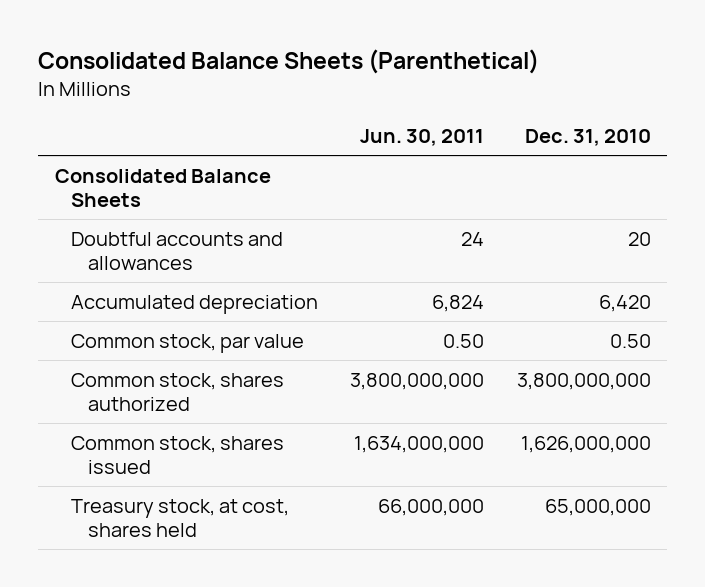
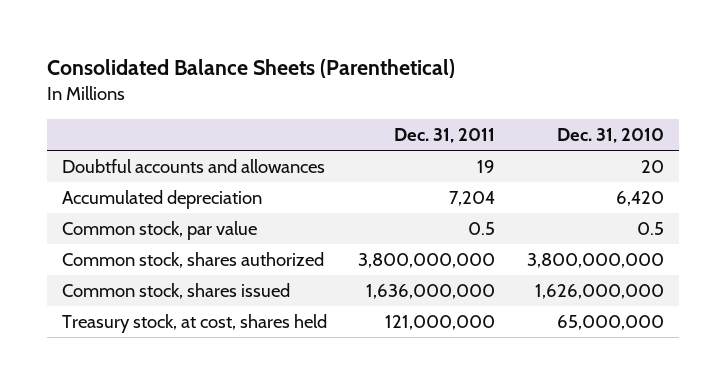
- | Jun. 30, 2011 | Dec. 31, 2010
+ | Dec. 31, 2011 | Dec. 31, 2010
- Consolidated Balance Sheets
- Common stock, par value | 0.50 | 0.50
+ Common stock, par value | 0.5 | 0.5

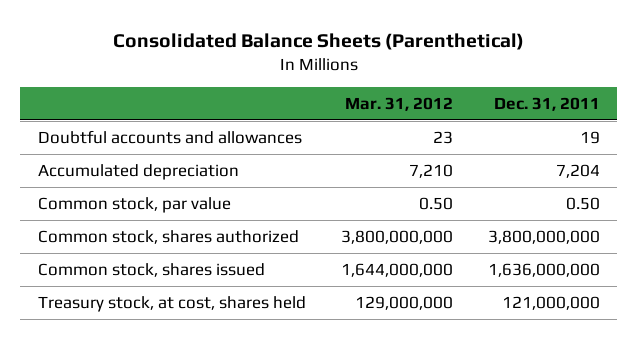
- | Dec. 31, 2011 | Dec. 31, 2010
+ | Mar. 31, 2012 | Dec. 31, 2011
- Common stock, par value | 0.5 | 0.5
+ Common stock, par value | 0.50 | 0.50

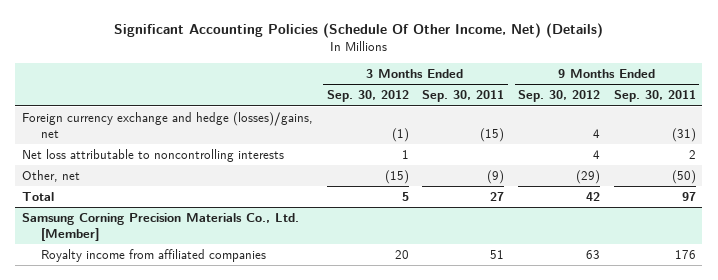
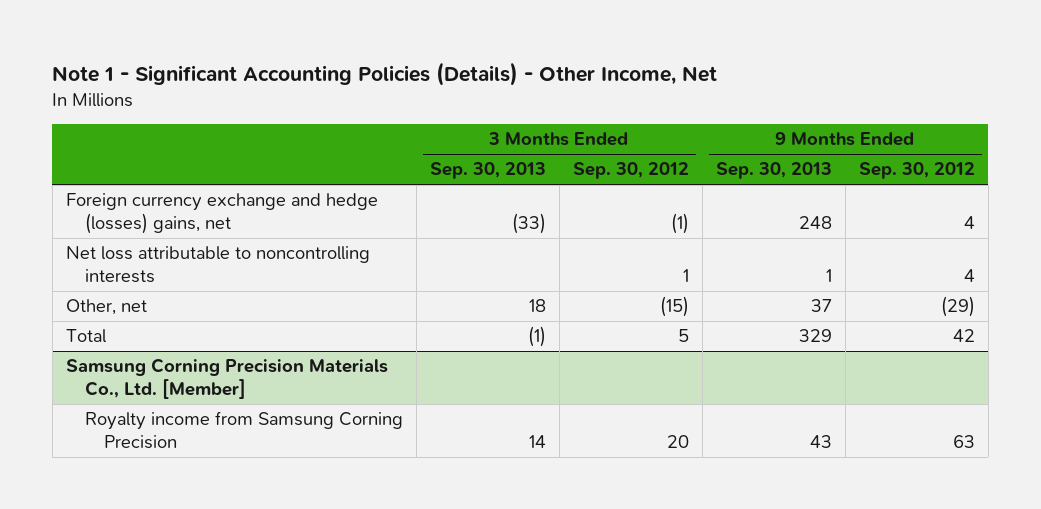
- Significant Accounting Policies (Schedule Of Other Income, Net) (Details)
+ Note 1 - Significant Accounting Policies (Details) - Other Income, Net
- | 3 Months Ended Sep. 30, 2012 | 3 Months Ended Sep. 30, 2011 | 9 Months Ended Sep. 30, 2012 | 9 Months Ended Sep. 30, 2011
+ | 3 Months Ended Sep. 30, 2013 | 3 Months Ended Sep. 30, 2012 | 9 Months Ended Sep. 30, 2013 | 9 Months Ended Sep. 30, 2012
- Foreign currency exchange and hedge (losses)/gains, net | (1) | (15) | 4 | (31)
+ Foreign currency exchange and hedge (losses) gains, net | (33) | (1) | 248 | 4
@ Samsung Corning Precision Materials Co., Ltd. [Member]
- Royalty income from affiliated companies | 20 | 51 | 63 | 176
+ Royalty income from Samsung Corning Precision | 14 | 20 | 43 | 63

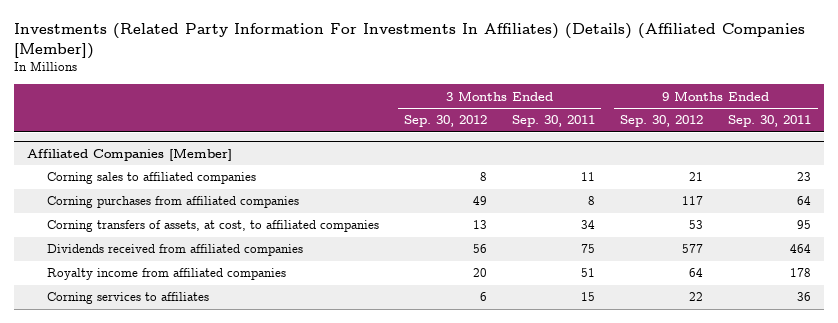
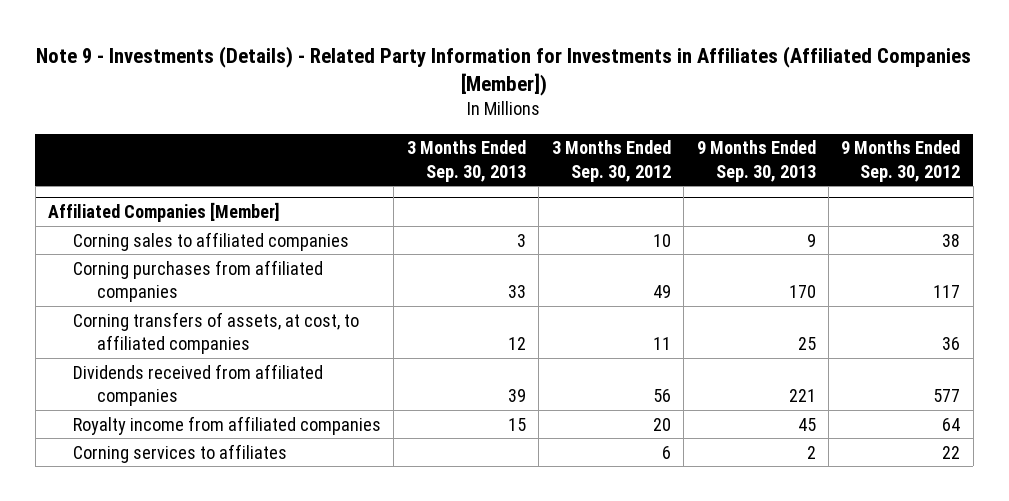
- Investments (Related Party Information For Investments In Affiliates) (Details) (Affiliated Companies [Member])
+ Note 9 - Investments (Details) - Related Party Information for Investments in Affiliates (Affiliated Companies [Member])
- | 3 Months Ended Sep. 30, 2012 | 3 Months Ended Sep. 30, 2011 | 9 Months Ended Sep. 30, 2012 | 9 Months Ended Sep. 30, 2011
+ | 3 Months Ended Sep. 30, 2013 | 3 Months Ended Sep. 30, 2012 | 9 Months Ended Sep. 30, 2013 | 9 Months Ended Sep. 30, 2012
@ Affiliated Companies [Member]
- Corning sales to affiliated companies | 8 | 11 | 21 | 23
+ Corning sales to affiliated companies | 3 | 10 | 9 | 38
- Corning transfers of assets, at cost, to affiliated companies | 13 | 34 | 53 | 95
+ Corning transfers of assets, at cost, to affiliated companies | 12 | 11 | 25 | 36

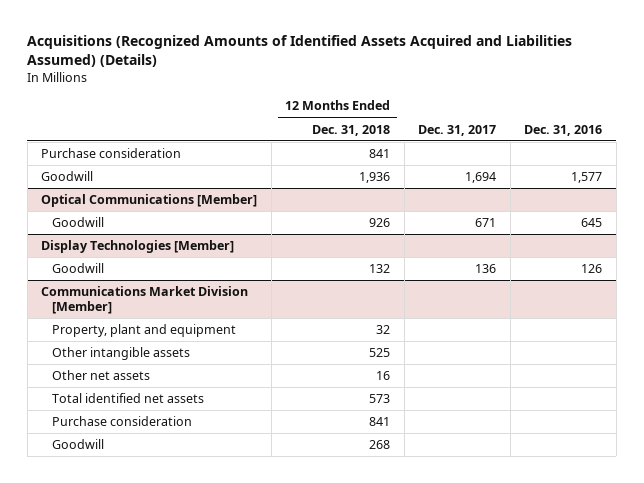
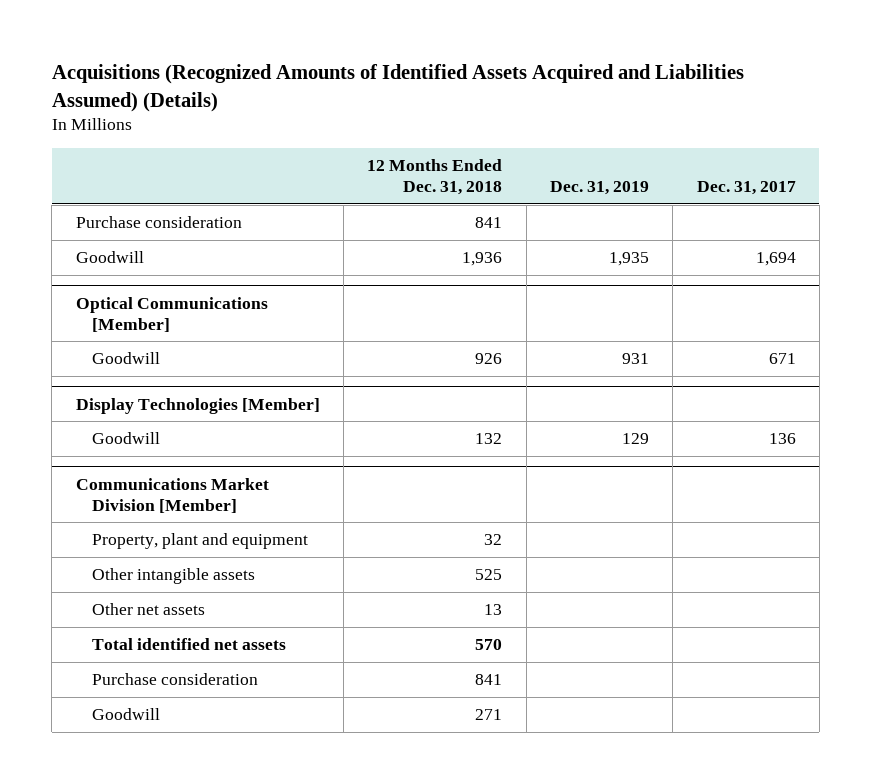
- | 12 Months Ended Dec. 31, 2018 | Dec. 31, 2017 | Dec. 31, 2016
+ | 12 Months Ended Dec. 31, 2018 | Dec. 31, 2019 | Dec. 31, 2017
@ Communications Market Division [Member]
- Other net assets | 16 | |
- Total identified net assets | 573 | |
+ Other net assets | 13 | |
+ Total identified net assets | 570 | |
- Goodwill | 268 | |
+ Goodwill | 271 | |

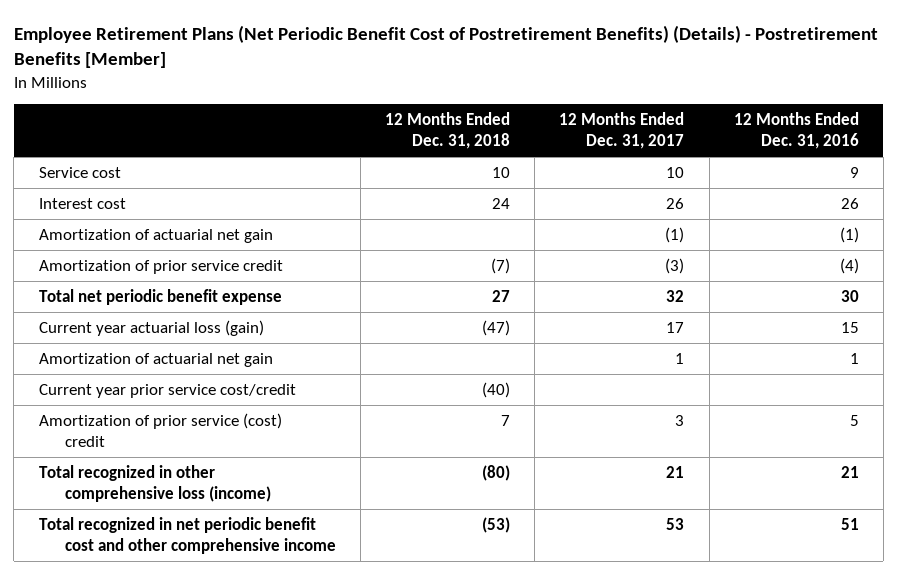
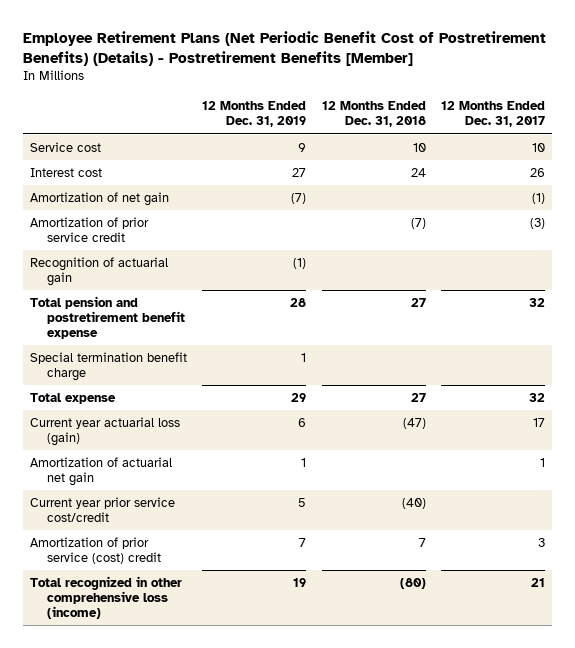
- | 12 Months Ended Dec. 31, 2018 | 12 Months Ended Dec. 31, 2017 | 12 Months Ended Dec. 31, 2016
+ | 12 Months Ended Dec. 31, 2019 | 12 Months Ended Dec. 31, 2018 | 12 Months Ended Dec. 31, 2017
- Amortization of actuarial net gain | | (1) | (1)
+ Amortization of net gain | (7) | | (1)
- Total net periodic benefit expense | 27 | 32 | 30
+ Recognition of actuarial gain | (1) | |
+ Total pension and postretirement benefit expense | 28 | 27 | 32
+ Special termination benefit charge | 1 | |
+ Total expense | 29 | 27 | 32
- Total recognized in net periodic benefit cost and other comprehensive income | (53) | 53 | 51

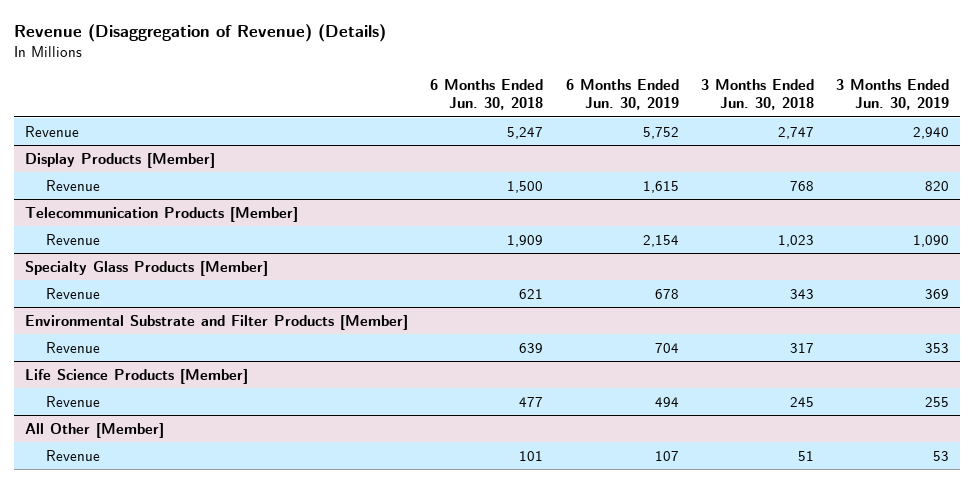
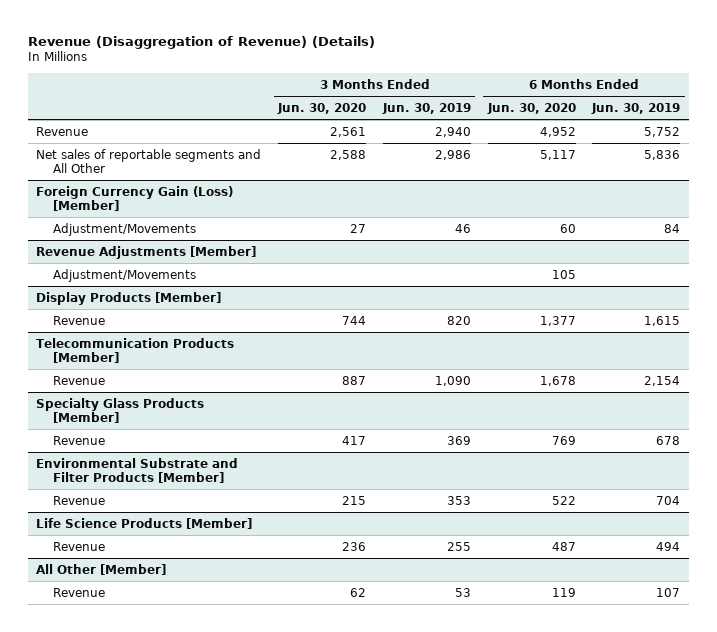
- | 6 Months Ended Jun. 30, 2018 | 6 Months Ended Jun. 30, 2019 | 3 Months Ended Jun. 30, 2018 | 3 Months Ended Jun. 30, 2019
+ | 3 Months Ended Jun. 30, 2020 | 3 Months Ended Jun. 30, 2019 | 6 Months Ended Jun. 30, 2020 | 6 Months Ended Jun. 30, 2019
+ Net sales of reportable segments and All Other | 2,588 | 2,986 | 5,117 | 5,836
+ Foreign Currency Gain (Loss) [Member]
+ Adjustment/Movements | 27 | 46 | 60 | 84
+ Revenue Adjustments [Member]
+ Adjustment/Movements | | | 105 |

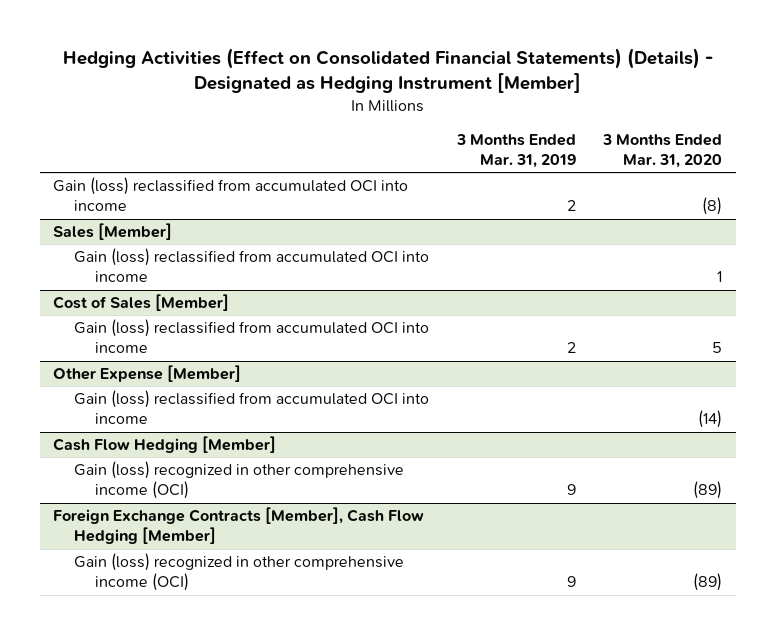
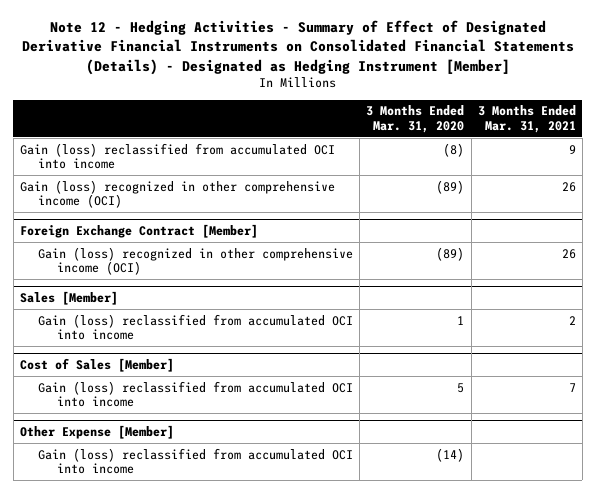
- Hedging Activities (Effect on Consolidated Financial Statements) (Details) - Designated as Hedging Instrument [Member]
+ Note 12 - Hedging Activities - Summary of Effect of Designated Derivative Financial Instruments on Consolidated Financial Statements (Details) - Designated as Hedging Instrument [Member]
- | 3 Months Ended Mar. 31, 2019 | 3 Months Ended Mar. 31, 2020
+ | 3 Months Ended Mar. 31, 2020 | 3 Months Ended Mar. 31, 2021
+ Gain (loss) recognized in other comprehensive income (OCI) | (89) | 26
+ Foreign Exchange Contract [Member]
+ Gain (loss) recognized in other comprehensive income (OCI) | (89) | 26
- Cash Flow Hedging [Member]
- Gain (loss) recognized in other comprehensive income (OCI) | 9 | (89)
- Foreign Exchange Contracts [Member], Cash Flow Hedging [Member]
- Gain (loss) recognized in other comprehensive income (OCI) | 9 | (89)

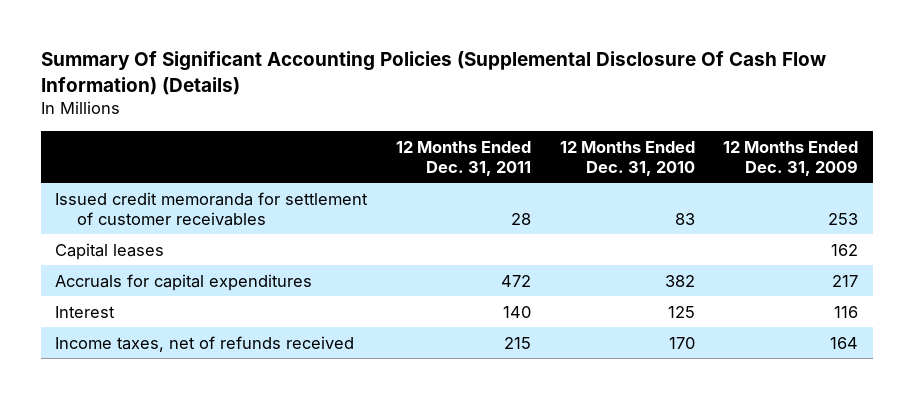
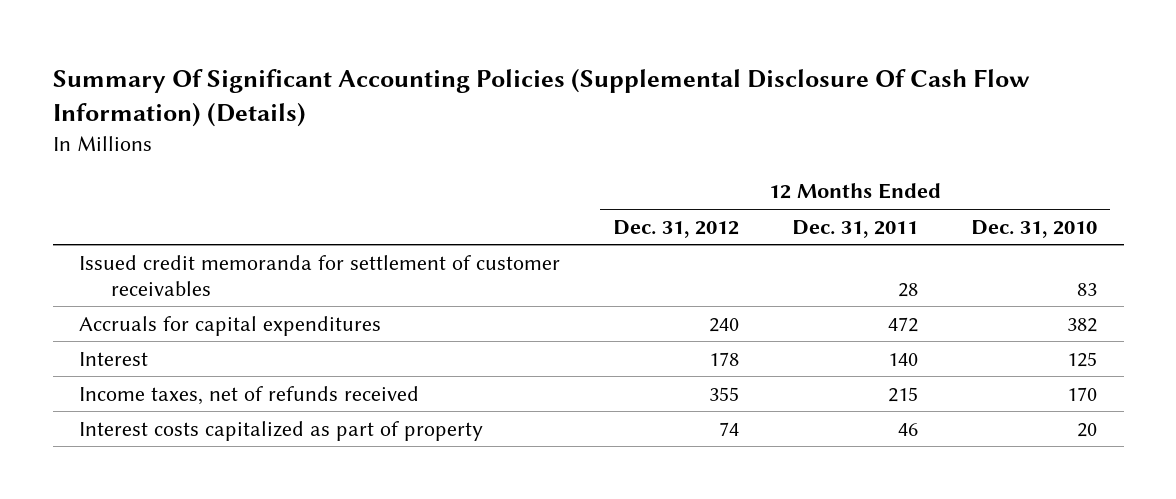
- | 12 Months Ended Dec. 31, 2011 | 12 Months Ended Dec. 31, 2010 | 12 Months Ended Dec. 31, 2009
+ | 12 Months Ended Dec. 31, 2012 | 12 Months Ended Dec. 31, 2011 | 12 Months Ended Dec. 31, 2010
- Capital leases | | | 162
+ Interest costs capitalized as part of property | 74 | 46 | 20

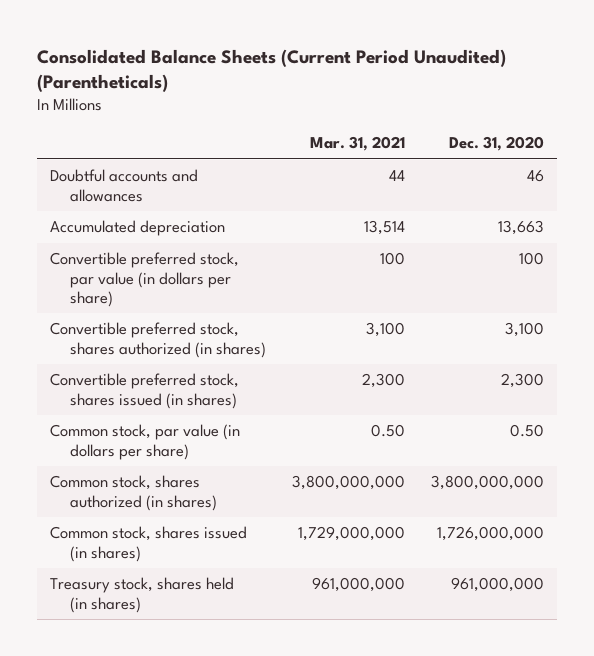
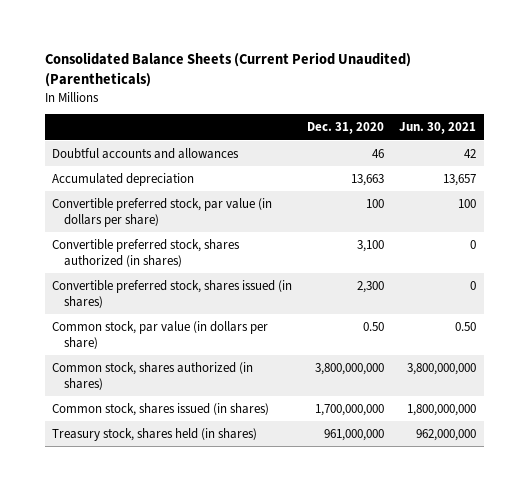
- | Mar. 31, 2021 | Dec. 31, 2020
+ | Dec. 31, 2020 | Jun. 30, 2021
- Common stock, shares issued (in shares) | 1,729,000,000 | 1,726,000,000
+ Common stock, shares issued (in shares) | 1,700,000,000 | 1,800,000,000

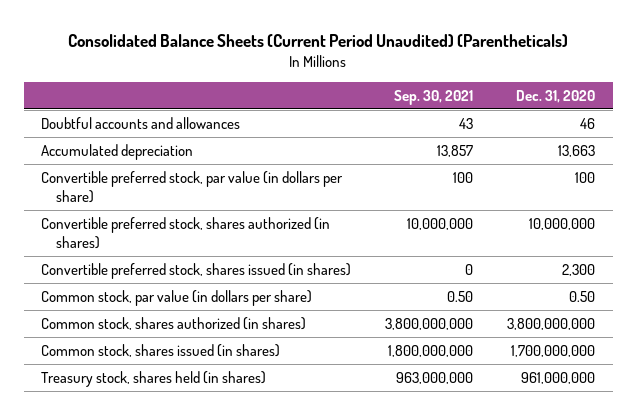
- | Dec. 31, 2020 | Jun. 30, 2021
+ | Sep. 30, 2021 | Dec. 31, 2020
- Convertible preferred stock, shares authorized (in shares) | 3,100 | 0
+ Convertible preferred stock, shares authorized (in shares) | 10,000,000 | 10,000,000

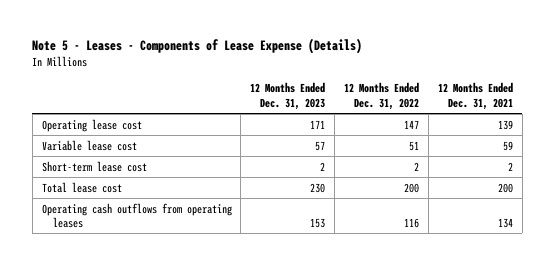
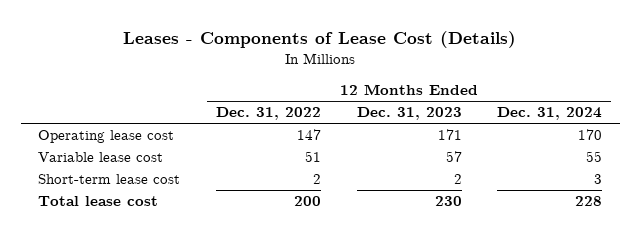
- Note 5 - Leases - Components of Lease Expense (Details)
+ Leases - Components of Lease Cost (Details)
- | 12 Months Ended Dec. 31, 2023 | 12 Months Ended Dec. 31, 2022 | 12 Months Ended Dec. 31, 2021
+ | 12 Months Ended Dec. 31, 2022 | 12 Months Ended Dec. 31, 2023 | 12 Months Ended Dec. 31, 2024
- Operating cash outflows from operating leases | 153 | 116 | 134

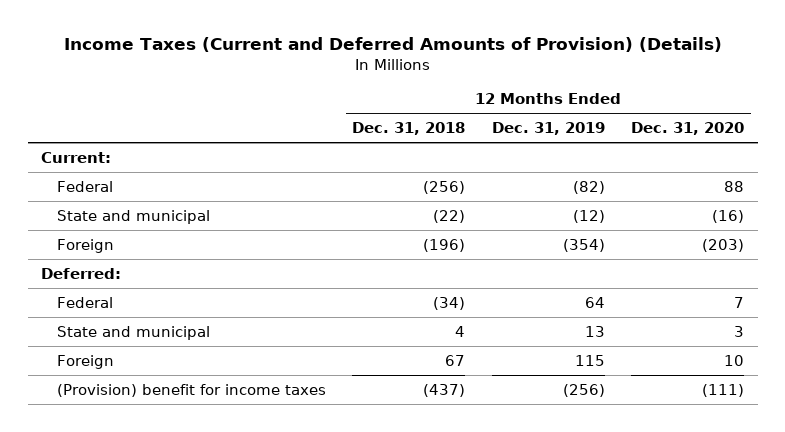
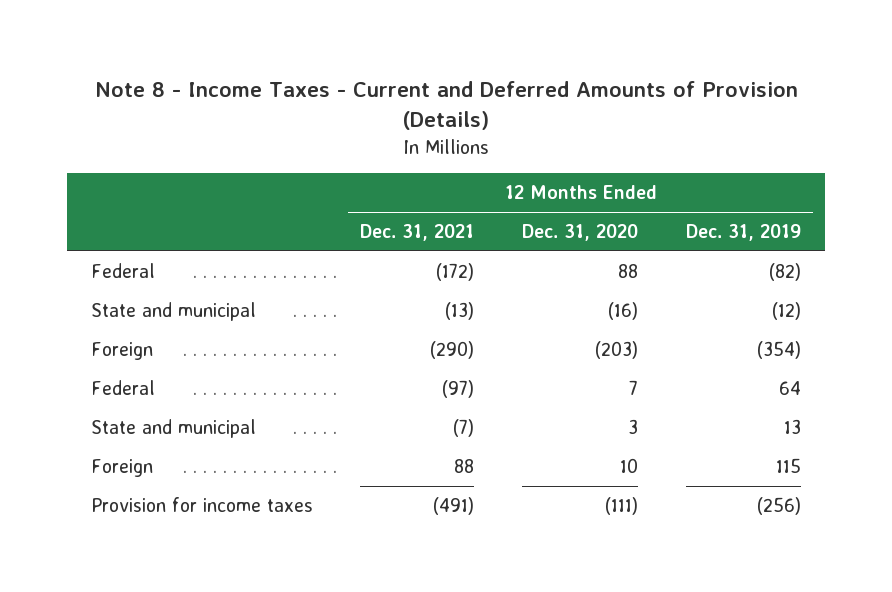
- Income Taxes (Current and Deferred Amounts of Provision) (Details)
+ Note 8 - Income Taxes - Current and Deferred Amounts of Provision (Details)
- | 12 Months Ended Dec. 31, 2018 | 12 Months Ended Dec. 31, 2019 | 12 Months Ended Dec. 31, 2020
+ | 12 Months Ended Dec. 31, 2021 | 12 Months Ended Dec. 31, 2020 | 12 Months Ended Dec. 31, 2019
- Current:
- Deferred:
- (Provision) benefit for income taxes | (437) | (256) | (111)
+ Provision for income taxes | (491) | (111) | (256)

